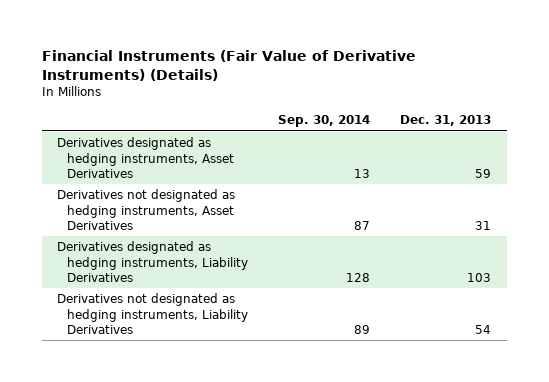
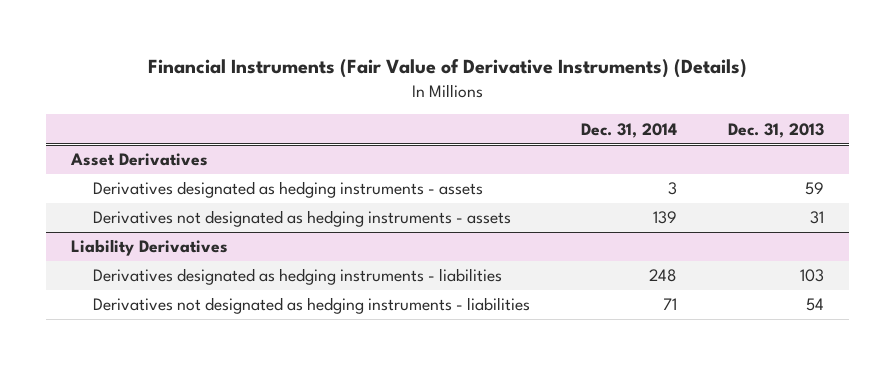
- | Sep. 30, 2014 | Dec. 31, 2013
+ | Dec. 31, 2014 | Dec. 31, 2013
- Derivatives designated as hedging instruments, Asset Derivatives | 13 | 59
- Derivatives not designated as hedging instruments, Asset Derivatives | 87 | 31
- Derivatives designated as hedging instruments, Liability Derivatives | 128 | 103
- Derivatives not designated as hedging instruments, Liability Derivatives | 89 | 54
+ Asset Derivatives
+ Derivatives designated as hedging instruments - assets | 3 | 59
+ Derivatives not designated as hedging instruments - assets | 139 | 31
+ Liability Derivatives
+ Derivatives designated as hedging instruments - liabilities | 248 | 103
+ Derivatives not designated as hedging instruments - liabilities | 71 | 54

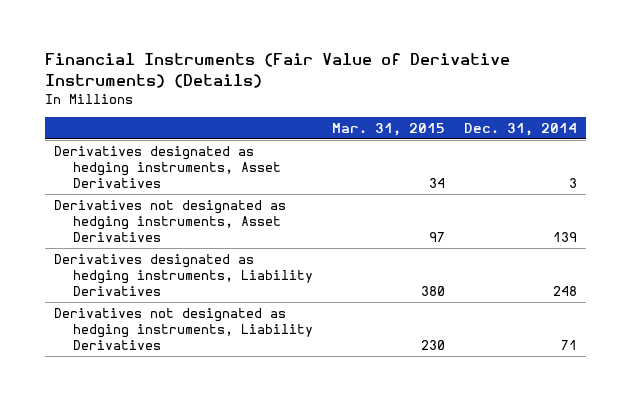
- | Dec. 31, 2014 | Dec. 31, 2013
+ | Mar. 31, 2015 | Dec. 31, 2014
- Asset Derivatives
- Derivatives designated as hedging instruments - assets | 3 | 59
- Derivatives not designated as hedging instruments - assets | 139 | 31
- Liability Derivatives
- Derivatives designated as hedging instruments - liabilities | 248 | 103
- Derivatives not designated as hedging instruments - liabilities | 71 | 54
+ Derivatives designated as hedging instruments, Asset Derivatives | 34 | 3
+ Derivatives not designated as hedging instruments, Asset Derivatives | 97 | 139
+ Derivatives designated as hedging instruments, Liability Derivatives | 380 | 248
+ Derivatives not designated as hedging instruments, Liability Derivatives | 230 | 71

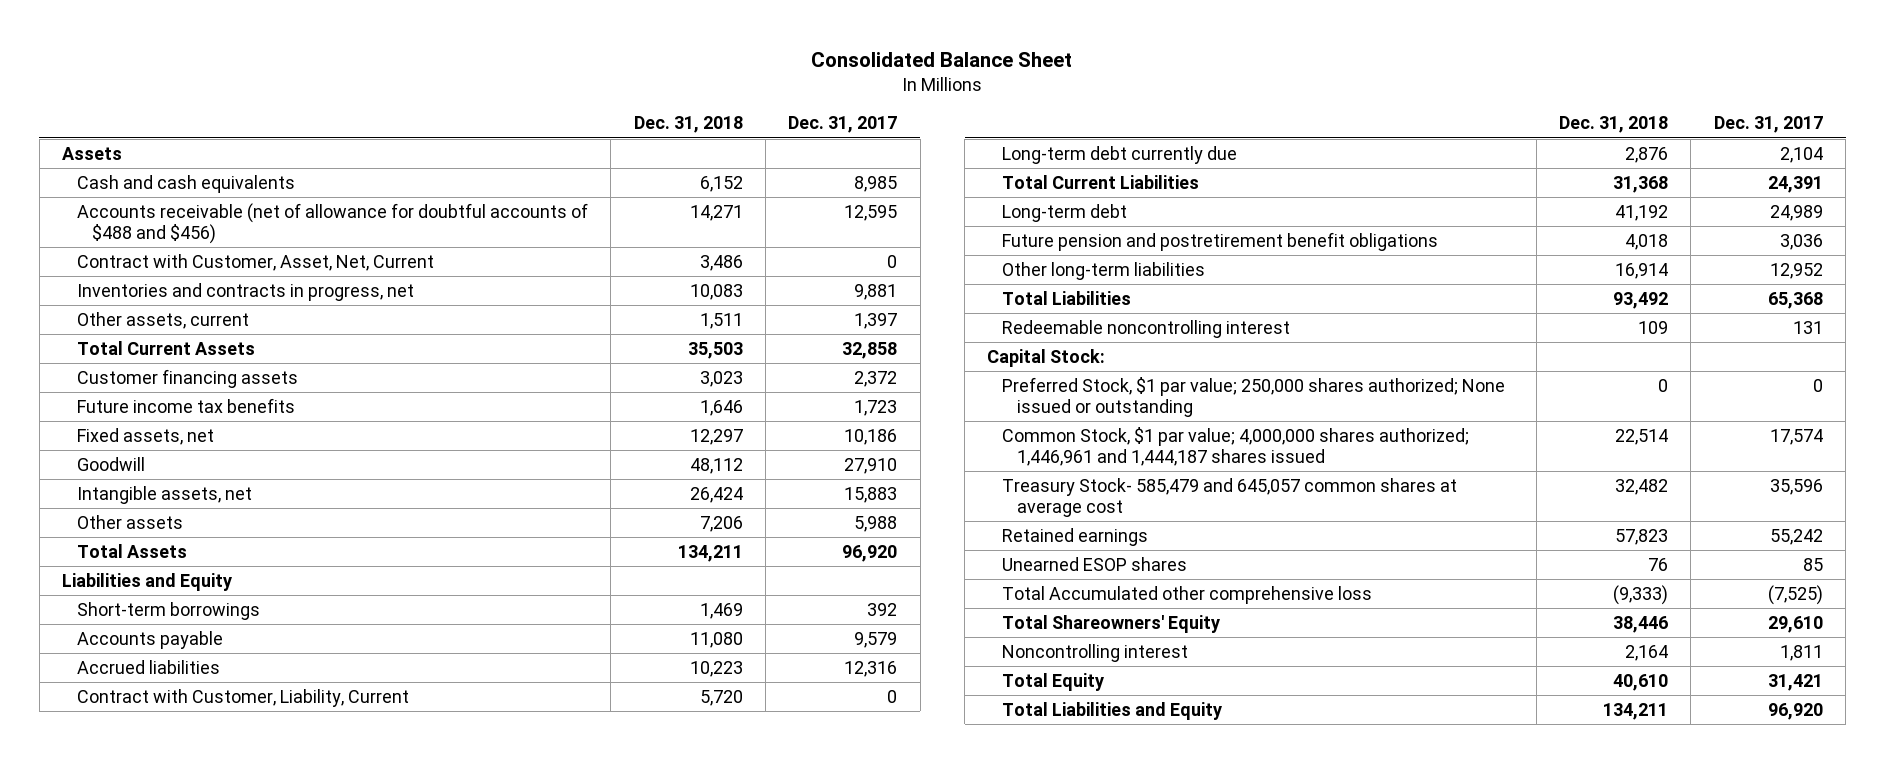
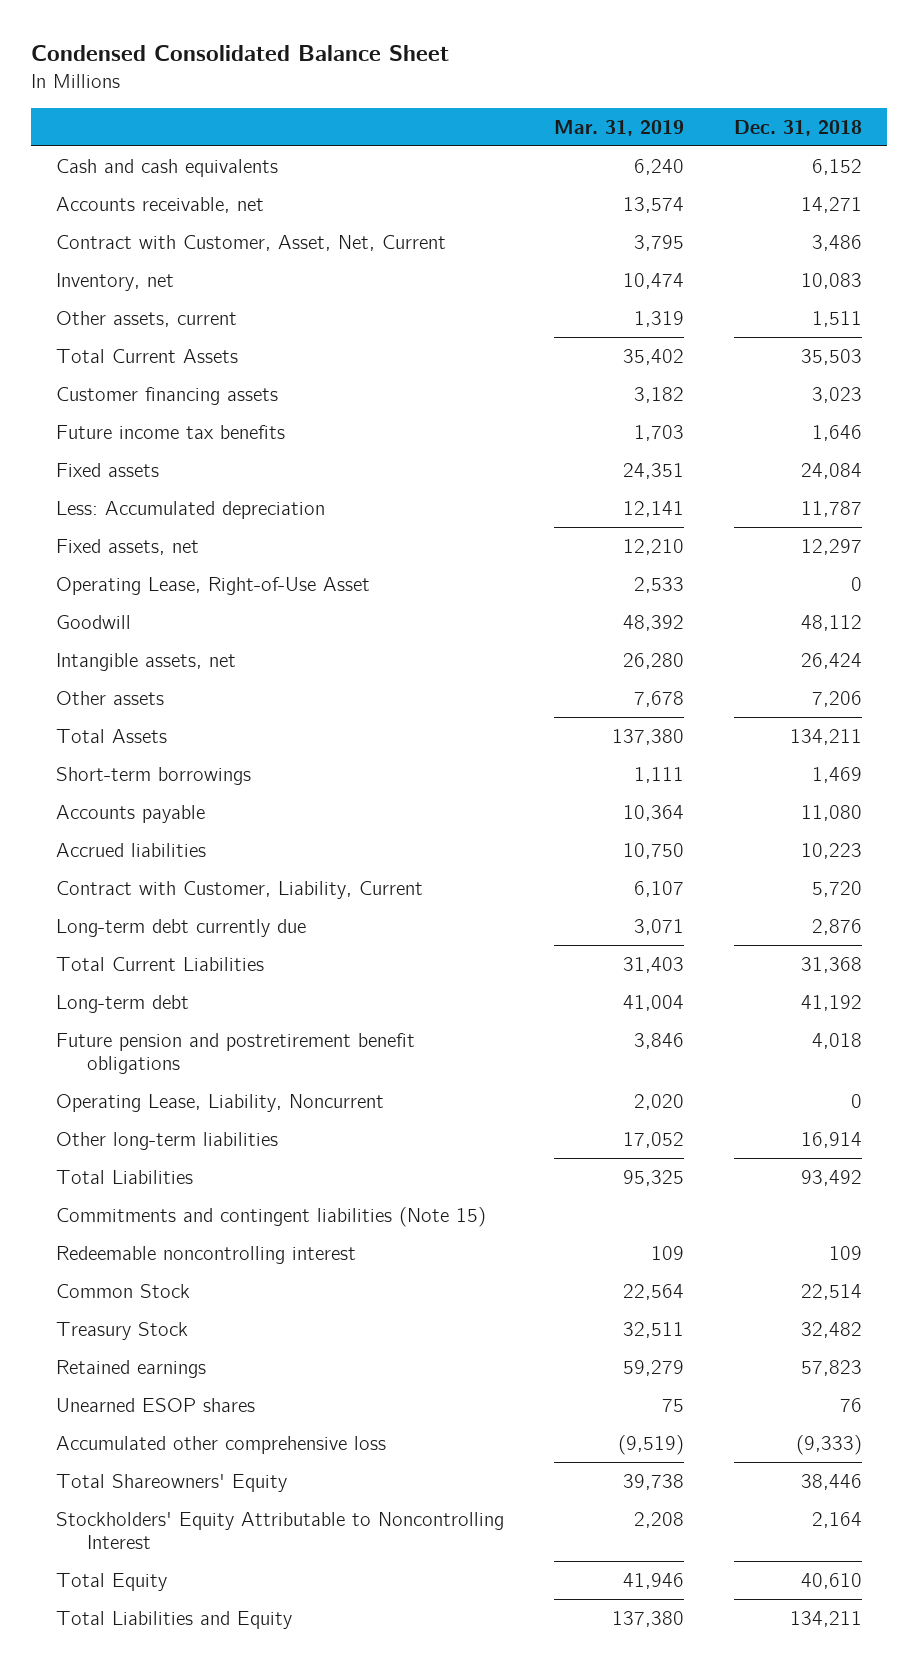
- Consolidated Balance Sheet
+ Condensed Consolidated Balance Sheet
- | Dec. 31, 2018 | Dec. 31, 2017
+ | Mar. 31, 2019 | Dec. 31, 2018
- Assets
- Accounts receivable (net of allowance for doubtful accounts of $488 and $456) | 14,271 | 12,595
+ Accounts receivable, net | 13,574 | 14,271
- Inventories and contracts in progress, net | 10,083 | 9,881
+ Inventory, net | 10,474 | 10,083
+ Fixed assets | 24,351 | 24,084
+ Less: Accumulated depreciation | 12,141 | 11,787
+ Operating Lease, Right-of-Use Asset | 2,533 | 0
- Liabilities and Equity
+ Operating Lease, Liability, Noncurrent | 2,020 | 0
+ Commitments and contingent liabilities (Note 15)
- Capital Stock:
- Preferred Stock, $1 par value; 250,000 shares authorized; None issued or outstanding | 0 | 0
- Common Stock, $1 par value; 4,000,000 shares authorized; 1,446,961 and 1,444,187 shares issued | 22,514 | 17,574
- Treasury Stock- 585,479 and 645,057 common shares at average cost | 32,482 | 35,596
+ Common Stock | 22,564 | 22,514
+ Treasury Stock | 32,511 | 32,482
- Total Accumulated other comprehensive loss | (9,333) | (7,525)
+ Accumulated other comprehensive loss | (9,519) | (9,333)
- Noncontrolling interest | 2,164 | 1,811
+ Stockholders' Equity Attributable to Noncontrolling Interest | 2,208 | 2,164

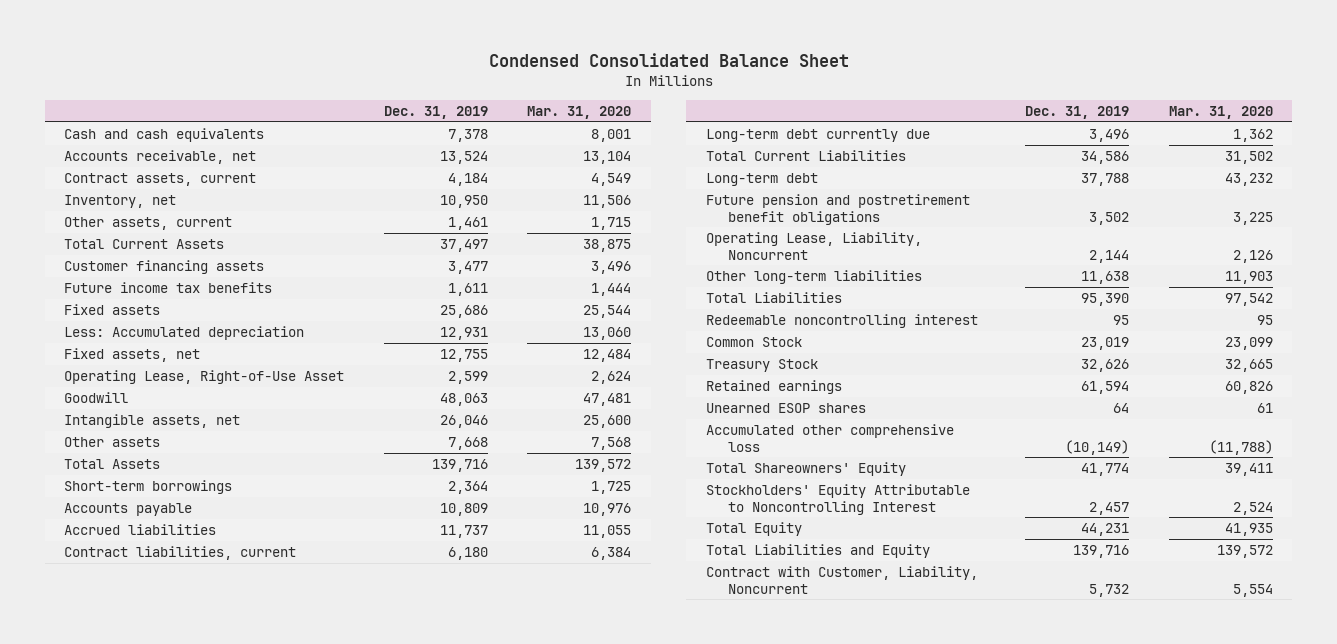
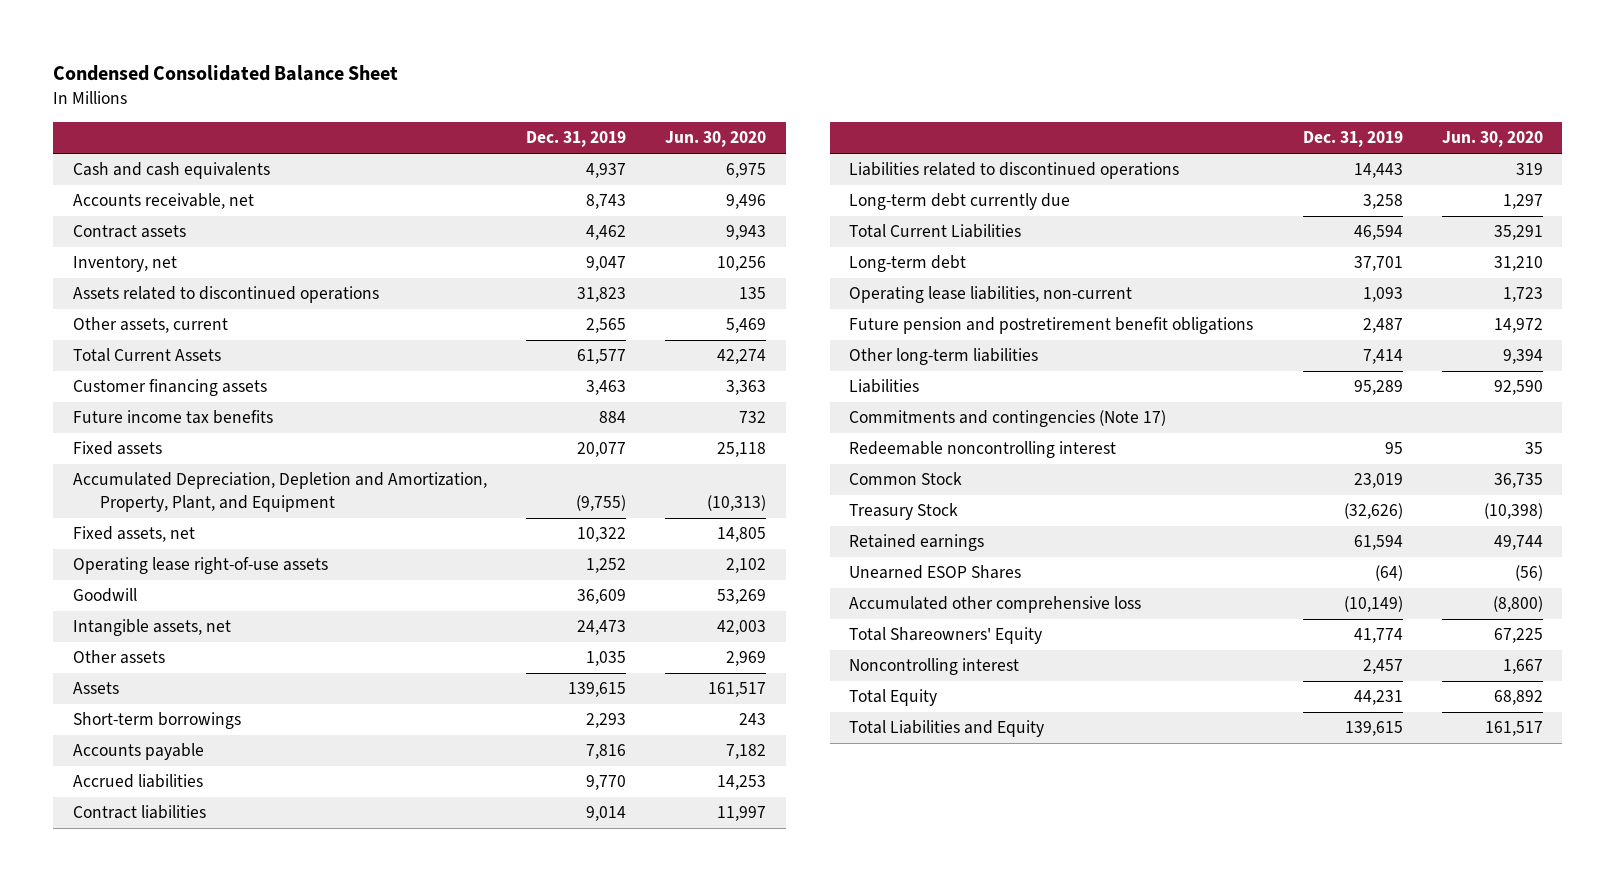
- | Dec. 31, 2019 | Mar. 31, 2020
+ | Dec. 31, 2019 | Jun. 30, 2020
- Cash and cash equivalents | 7,378 | 8,001
- Accounts receivable, net | 13,524 | 13,104
- Contract assets, current | 4,184 | 4,549
- Inventory, net | 10,950 | 11,506
- Other assets, current | 1,461 | 1,715
- Total Current Assets | 37,497 | 38,875
- Customer financing assets | 3,477 | 3,496
- Future income tax benefits | 1,611 | 1,444
- Fixed assets | 25,686 | 25,544
- Less: Accumulated depreciation | 12,931 | 13,060
- Fixed assets, net | 12,755 | 12,484
- Operating Lease, Right-of-Use Asset | 2,599 | 2,624
- Goodwill | 48,063 | 47,481
- Intangible assets, net | 26,046 | 25,600
- Other assets | 7,668 | 7,568
- Total Assets | 139,716 | 139,572
- Short-term borrowings | 2,364 | 1,725
- Accounts payable | 10,809 | 10,976
- Accrued liabilities | 11,737 | 11,055
- Contract liabilities, current | 6,180 | 6,384
- Long-term debt currently due | 3,496 | 1,362
- Total Current Liabilities | 34,586 | 31,502
- Long-term debt | 37,788 | 43,232
- Future pension and postretirement benefit obligations | 3,502 | 3,225
- Operating Lease, Liability, Noncurrent | 2,144 | 2,126
- Other long-term liabilities | 11,638 | 11,903
- Total Liabilities | 95,390 | 97,542
+ Cash and cash equivalents | 4,937 | 6,975
+ Accounts receivable, net | 8,743 | 9,496
+ Contract assets | 4,462 | 9,943
+ Inventory, net | 9,047 | 10,256
+ Assets related to discontinued operations | 31,823 | 135
+ Other assets, current | 2,565 | 5,469
+ Total Current Assets | 61,577 | 42,274
+ Customer financing assets | 3,463 | 3,363
+ Future income tax benefits | 884 | 732
+ Fixed assets | 20,077 | 25,118
+ Accumulated Depreciation, Depletion and Amortization, Property, Plant, and Equipment | (9,755) | (10,313)
+ Fixed assets, net | 10,322 | 14,805
+ Operating lease right-of-use assets | 1,252 | 2,102
+ Goodwill | 36,609 | 53,269
+ Intangible assets, net | 24,473 | 42,003
+ Other assets | 1,035 | 2,969
+ Assets | 139,615 | 161,517
+ Short-term borrowings | 2,293 | 243
+ Accounts payable | 7,816 | 7,182
+ Accrued liabilities | 9,770 | 14,253
+ Contract liabilities | 9,014 | 11,997
+ Liabilities related to discontinued operations | 14,443 | 319
+ Long-term debt currently due | 3,258 | 1,297
+ Total Current Liabilities | 46,594 | 35,291
+ Long-term debt | 37,701 | 31,210
+ Operating lease liabilities, non-current | 1,093 | 1,723
+ Future pension and postretirement benefit obligations | 2,487 | 14,972
+ Other long-term liabilities | 7,414 | 9,394
+ Liabilities | 95,289 | 92,590
+ Commitments and contingencies (Note 17)
- Treasury Stock | 32,626 | 32,665
+ Treasury Stock | (32,626) | (10,398)
- Unearned ESOP shares | 64 | 61
+ Unearned ESOP Shares | (64) | (56)
- Stockholders' Equity Attributable to Noncontrolling Interest | 2,457 | 2,524
+ Noncontrolling interest | 2,457 | 1,667
- Total Liabilities and Equity | 139,716 | 139,572
- Contract with Customer, Liability, Noncurrent | 5,732 | 5,554
+ Total Liabilities and Equity | 139,615 | 161,517

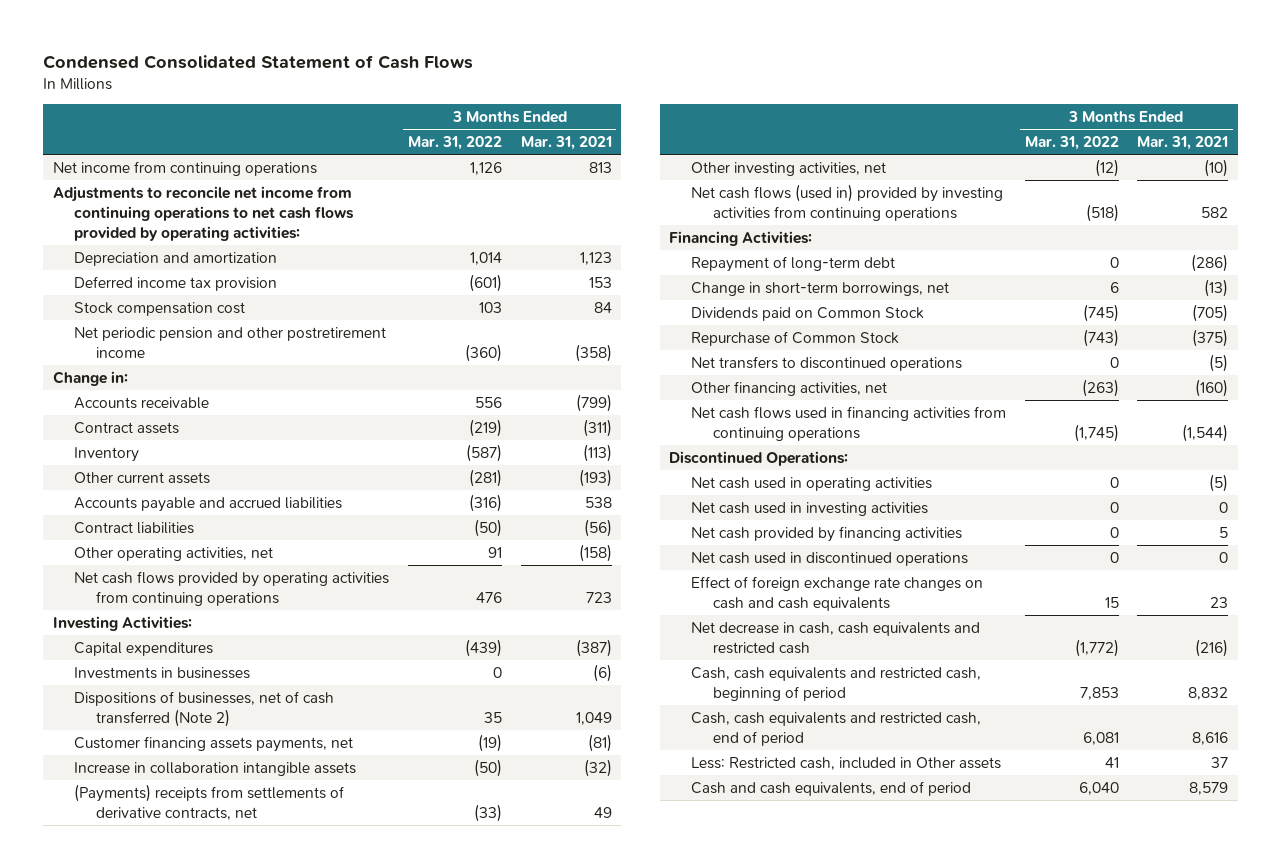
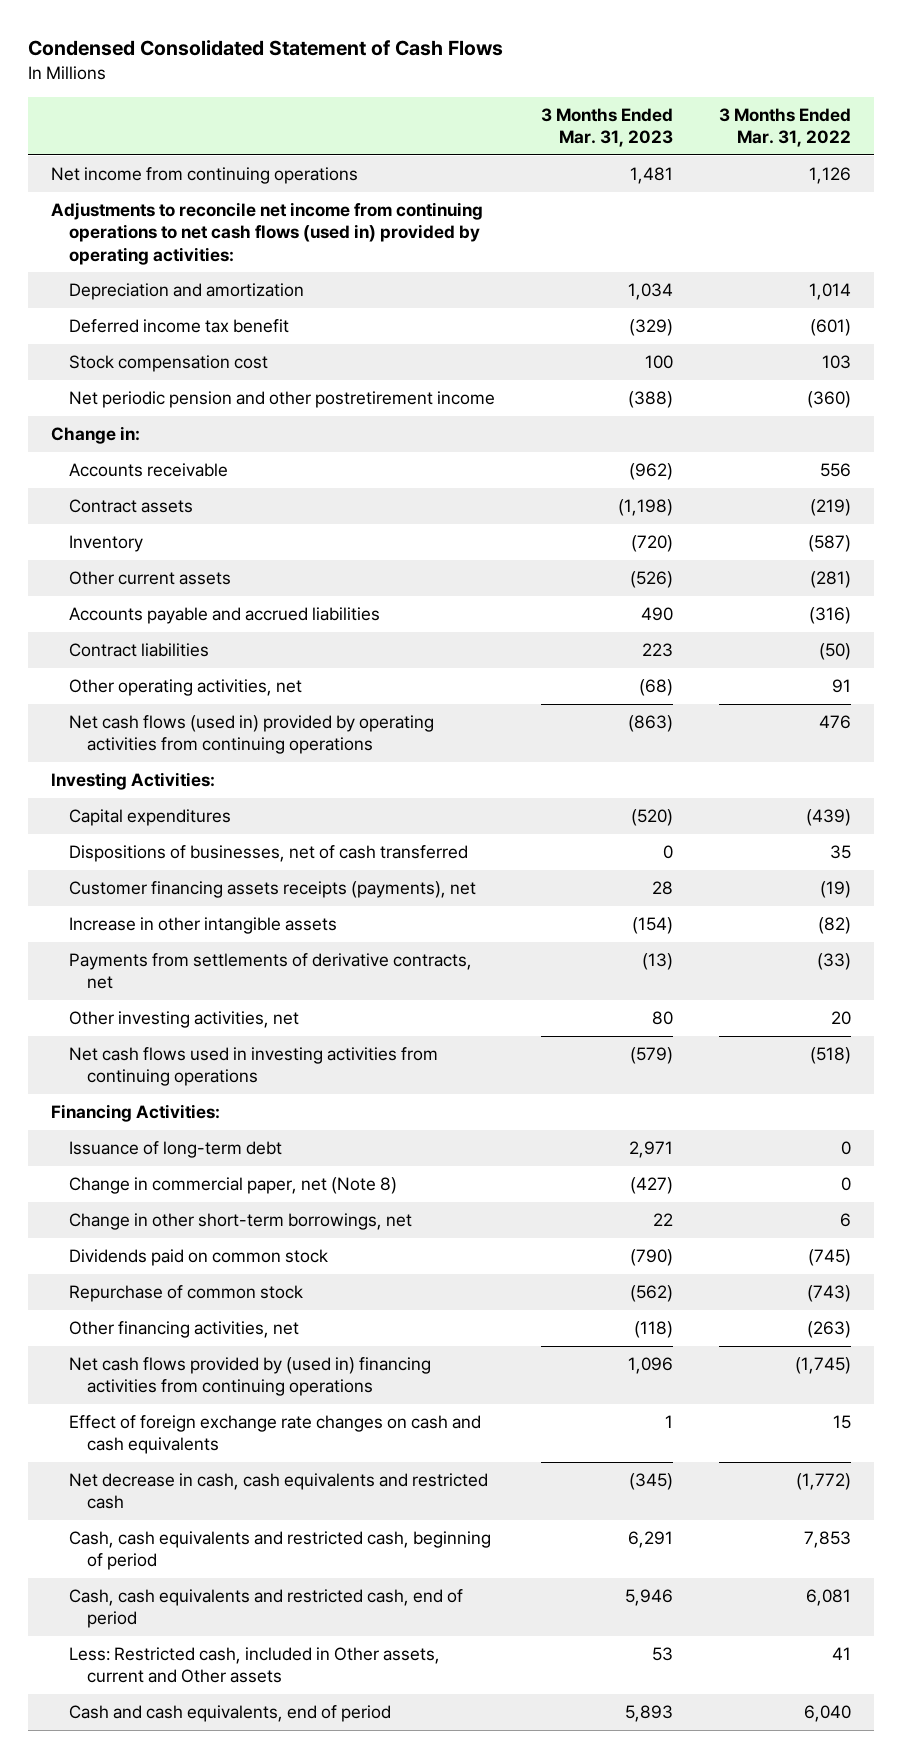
- | 3 Months Ended Mar. 31, 2022 | 3 Months Ended Mar. 31, 2021
+ | 3 Months Ended Mar. 31, 2023 | 3 Months Ended Mar. 31, 2022
- Adjustments to reconcile net income from continuing operations to net cash flows provided by operating activities:
+ Adjustments to reconcile net income from continuing operations to net cash flows (used in) provided by operating activities:
- Deferred income tax provision | (601) | 153
+ Deferred income tax benefit | (329) | (601)
- Net cash flows provided by operating activities from continuing operations | 476 | 723
+ Net cash flows (used in) provided by operating activities from continuing operations | (863) | 476
- Investments in businesses | 0 | (6)
- Dispositions of businesses, net of cash transferred (Note 2) | 35 | 1,049
- Customer financing assets payments, net | (19) | (81)
- Increase in collaboration intangible assets | (50) | (32)
- (Payments) receipts from settlements of derivative contracts, net | (33) | 49
- Other investing activities, net | (12) | (10)
- Net cash flows (used in) provided by investing activities from continuing operations | (518) | 582
+ Dispositions of businesses, net of cash transferred | 0 | 35
+ Customer financing assets receipts (payments), net | 28 | (19)
+ Increase in other intangible assets | (154) | (82)
+ Payments from settlements of derivative contracts, net | (13) | (33)
+ Other investing activities, net | 80 | 20
+ Net cash flows used in investing activities from continuing operations | (579) | (518)
- Repayment of long-term debt | 0 | (286)
- Change in short-term borrowings, net | 6 | (13)
- Dividends paid on Common Stock | (745) | (705)
- Repurchase of Common Stock | (743) | (375)
- Net transfers to discontinued operations | 0 | (5)
+ Issuance of long-term debt | 2,971 | 0
+ Change in commercial paper, net (Note 8) | (427) | 0
+ Change in other short-term borrowings, net | 22 | 6
+ Dividends paid on common stock | (790) | (745)
+ Repurchase of common stock | (562) | (743)
- Net cash flows used in financing activities from continuing operations | (1,745) | (1,544)
- Discontinued Operations:
- Net cash used in operating activities | 0 | (5)
- Net cash used in investing activities | 0 | 0
- Net cash provided by financing activities | 0 | 5
- Net cash used in discontinued operations | 0 | 0
+ Net cash flows provided by (used in) financing activities from continuing operations | 1,096 | (1,745)
- Less: Restricted cash, included in Other assets | 41 | 37
+ Less: Restricted cash, included in Other assets, current and Other assets | 53 | 41

